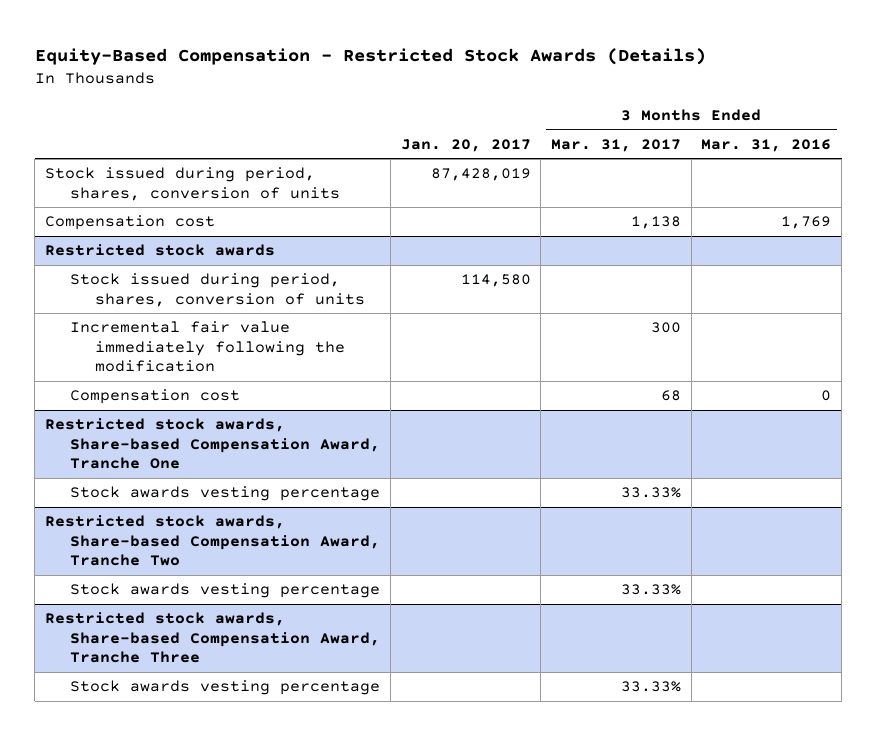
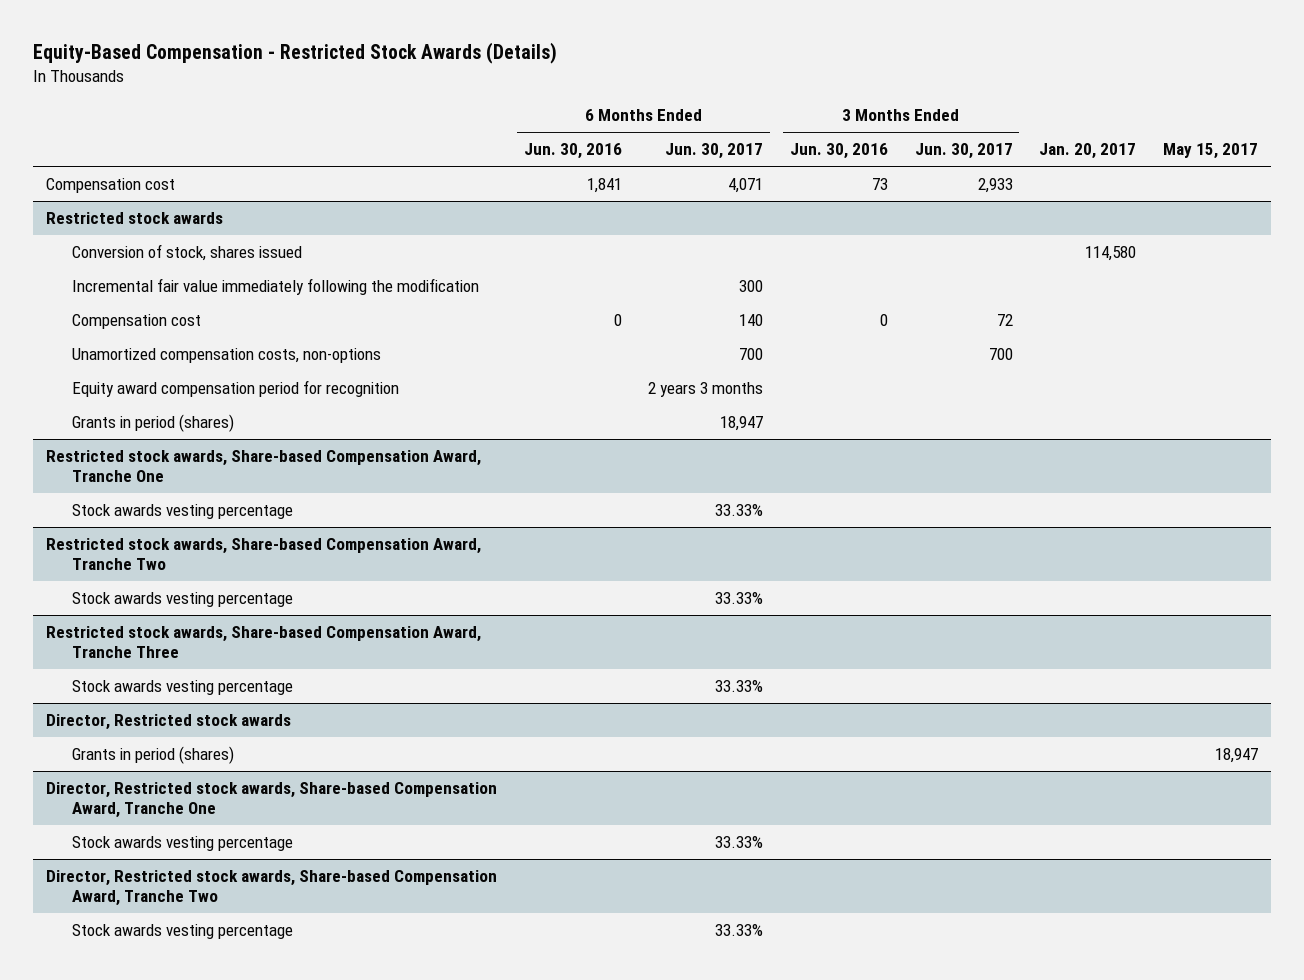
- | Jan. 20, 2017 | 3 Months Ended Mar. 31, 2017 | 3 Months Ended Mar. 31, 2016
+ | 6 Months Ended Jun. 30, 2016 | 6 Months Ended Jun. 30, 2017 | 3 Months Ended Jun. 30, 2016 | 3 Months Ended Jun. 30, 2017 | Jan. 20, 2017 | May 15, 2017
- Stock issued during period, shares, conversion of units | 87,428,019 | |
@ Restricted stock awards
- Stock issued during period, shares, conversion of units | 114,580 | |
+ Conversion of stock, shares issued | | | | | 114,580 |
+ Unamortized compensation costs, non-options | | 700 | | 700 | |
+ Equity award compensation period for recognition | | 2 years 3 months | | | |
+ Grants in period (shares) | | 18,947 | | | |
+ Director, Restricted stock awards
+ Grants in period (shares) | | | | | | 18,947
+ Director, Restricted stock awards, Share-based Compensation Award, Tranche One
+ Stock awards vesting percentage | | 33.33% | | | |
+ Director, Restricted stock awards, Share-based Compensation Award, Tranche Two
+ Stock awards vesting percentage | | 33.33% | | | |

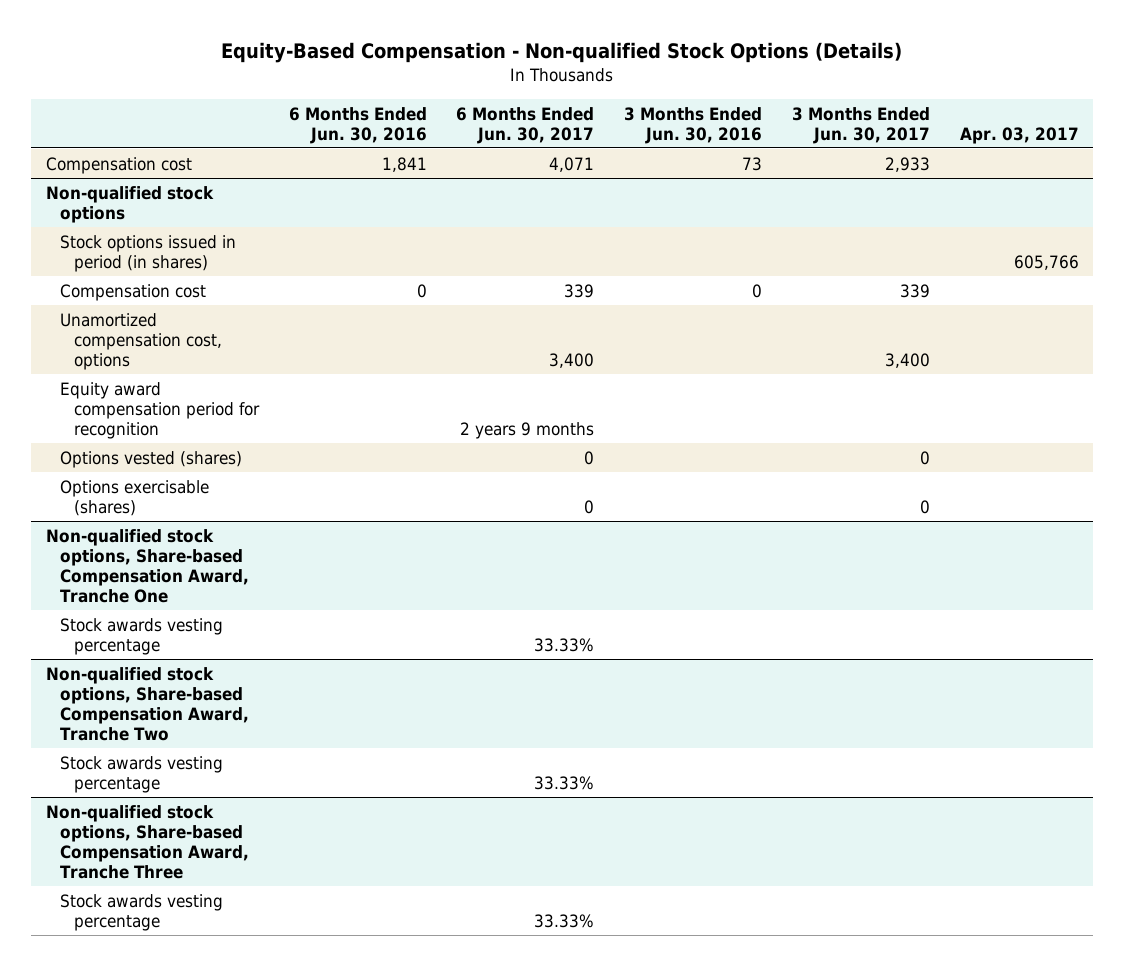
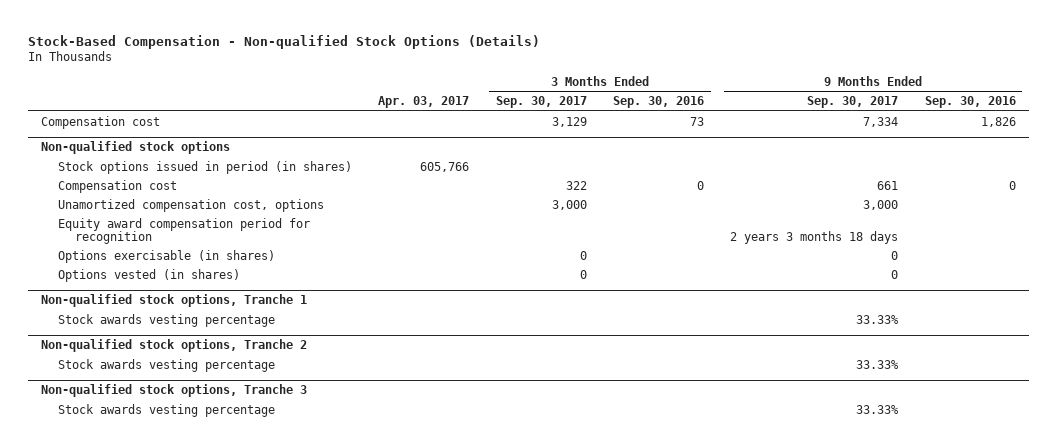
- Equity-Based Compensation - Non-qualified Stock Options (Details)
+ Stock-Based Compensation - Non-qualified Stock Options (Details)
- | 6 Months Ended Jun. 30, 2016 | 6 Months Ended Jun. 30, 2017 | 3 Months Ended Jun. 30, 2016 | 3 Months Ended Jun. 30, 2017 | Apr. 03, 2017
+ | Apr. 03, 2017 | 3 Months Ended Sep. 30, 2017 | 3 Months Ended Sep. 30, 2016 | 9 Months Ended Sep. 30, 2017 | 9 Months Ended Sep. 30, 2016
@ Non-qualified stock options
- Options vested (shares) | | 0 | | 0 |
- Options exercisable (shares) | | 0 | | 0 |
- Non-qualified stock options, Share-based Compensation Award, Tranche One
- Stock awards vesting percentage | | 33.33% | | |
- Non-qualified stock options, Share-based Compensation Award, Tranche Two
- Stock awards vesting percentage | | 33.33% | | |
- Non-qualified stock options, Share-based Compensation Award, Tranche Three
- Stock awards vesting percentage | | 33.33% | | |
@ Non-qualified stock options
+ Options exercisable (in shares) | | 0 | | 0 |
+ Options vested (in shares) | | 0 | | 0 |
+ Non-qualified stock options, Tranche 1
+ Stock awards vesting percentage | | | | 33.33% |
+ Non-qualified stock options, Tranche 2
+ Stock awards vesting percentage | | | | 33.33% |
+ Non-qualified stock options, Tranche 3
+ Stock awards vesting percentage | | | | 33.33% |

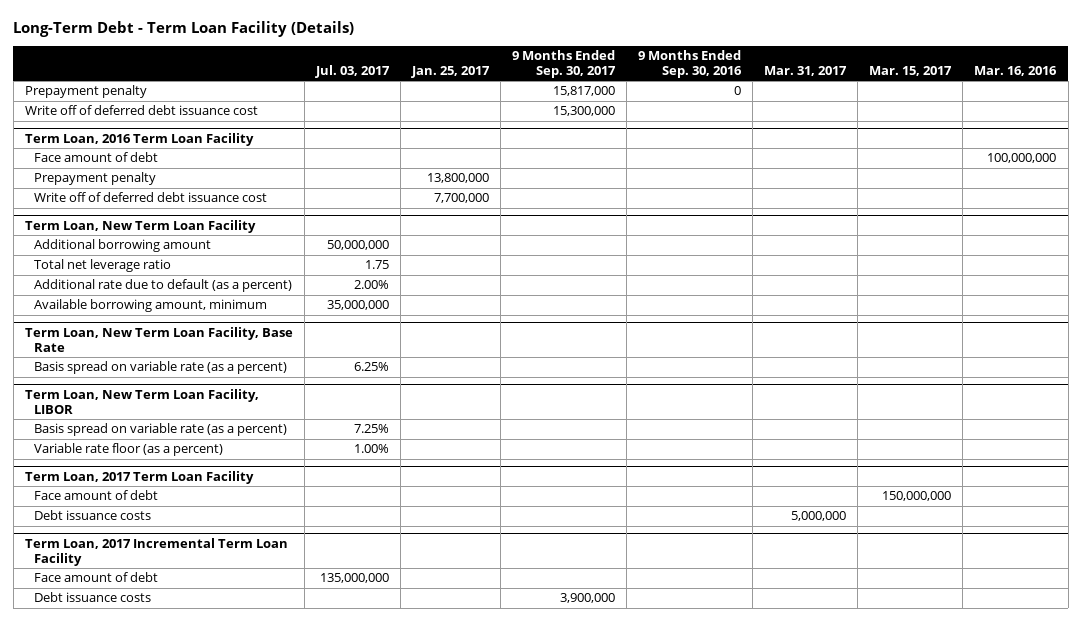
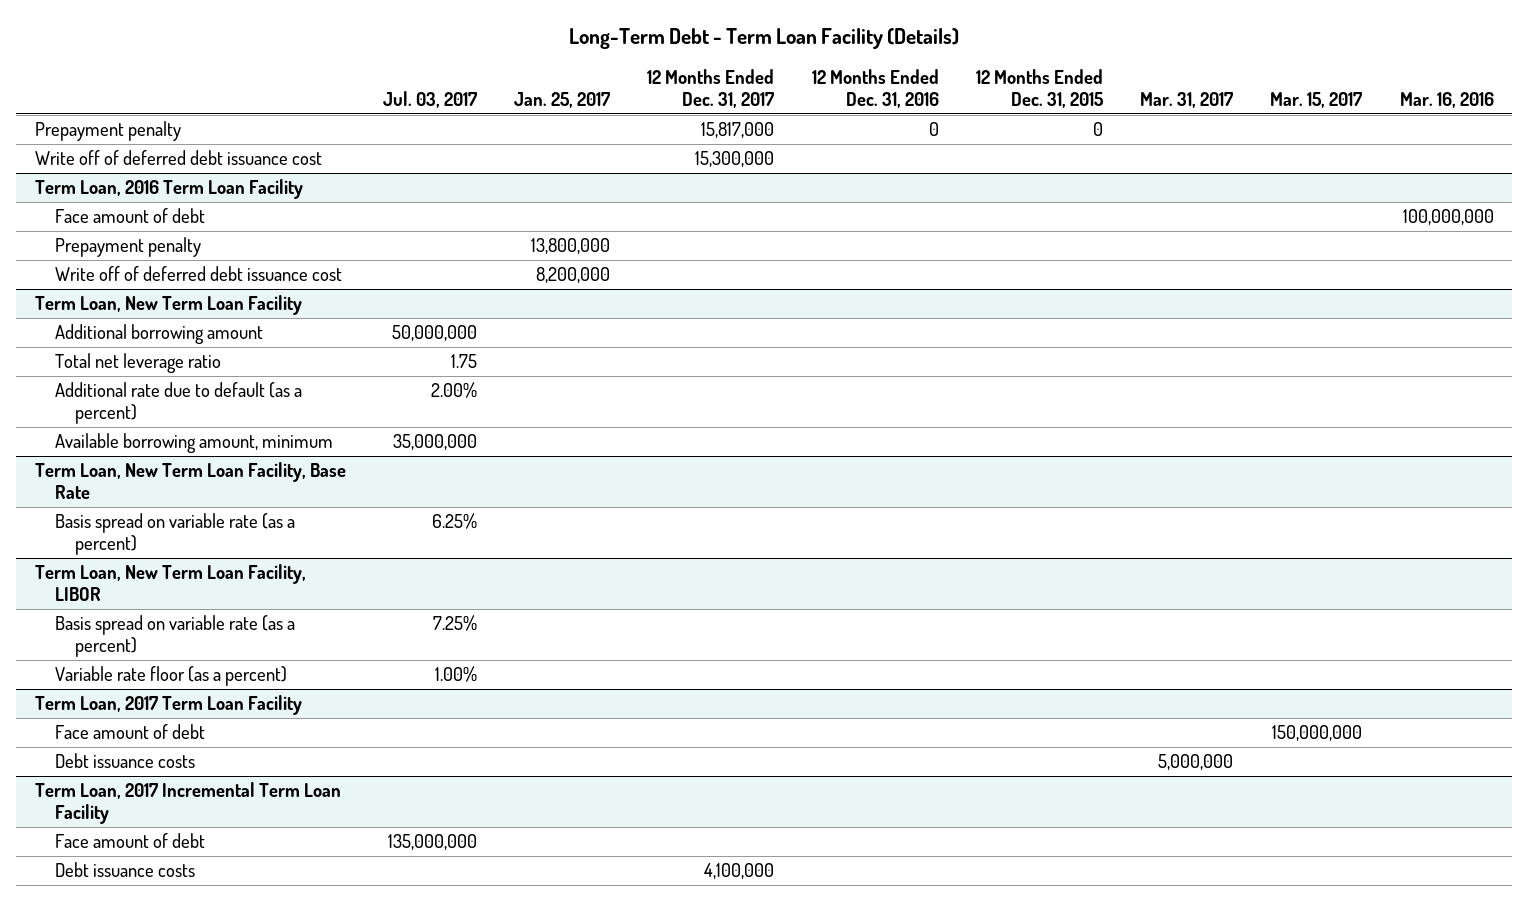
- | Jul. 03, 2017 | Jan. 25, 2017 | 9 Months Ended Sep. 30, 2017 | 9 Months Ended Sep. 30, 2016 | Mar. 31, 2017 | Mar. 15, 2017 | Mar. 16, 2016
+ | Jul. 03, 2017 | Jan. 25, 2017 | 12 Months Ended Dec. 31, 2017 | 12 Months Ended Dec. 31, 2016 | 12 Months Ended Dec. 31, 2015 | Mar. 31, 2017 | Mar. 15, 2017 | Mar. 16, 2016
@ Term Loan, 2016 Term Loan Facility
- Write off of deferred debt issuance cost | | 7,700,000 | | | | |
+ Write off of deferred debt issuance cost | | 8,200,000 | | | | | |

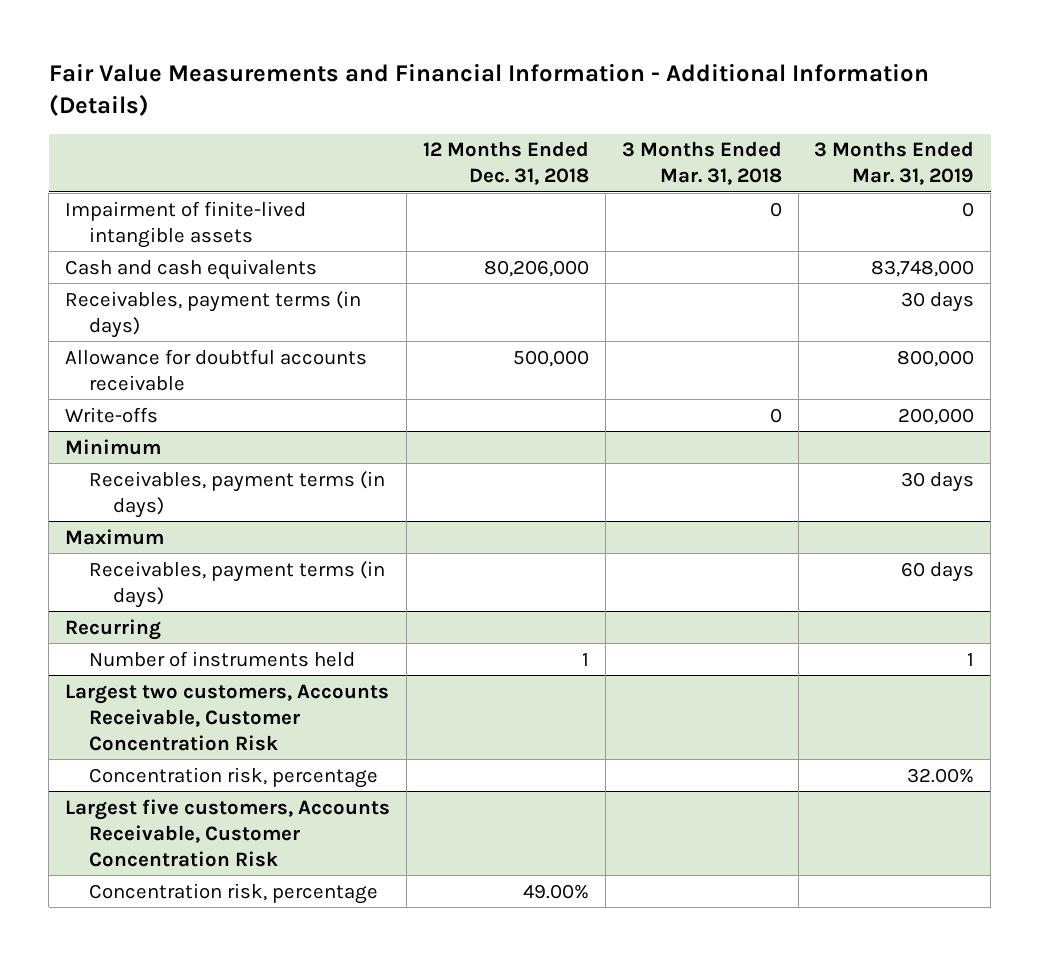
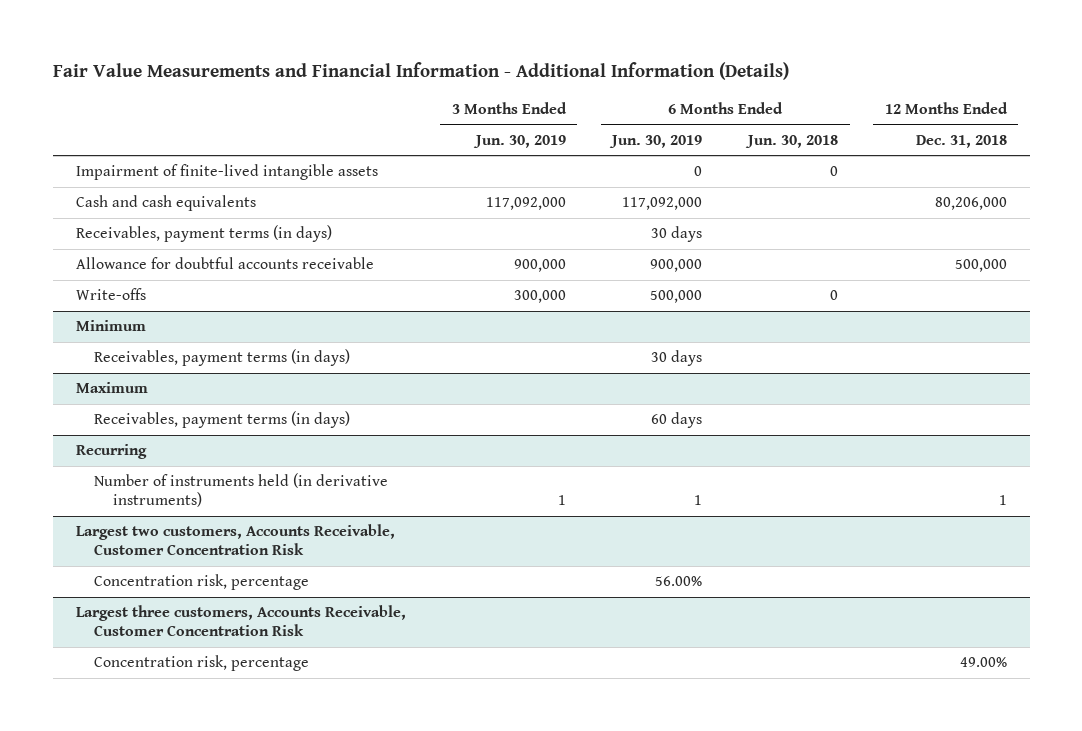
- | 12 Months Ended Dec. 31, 2018 | 3 Months Ended Mar. 31, 2018 | 3 Months Ended Mar. 31, 2019
+ | 3 Months Ended Jun. 30, 2019 | 6 Months Ended Jun. 30, 2019 | 6 Months Ended Jun. 30, 2018 | 12 Months Ended Dec. 31, 2018
@ Recurring
- Number of instruments held | 1 | | 1
+ Number of instruments held (in derivative instruments) | 1 | 1 | | 1
- Largest five customers, Accounts Receivable, Customer Concentration Risk
+ Largest three customers, Accounts Receivable, Customer Concentration Risk

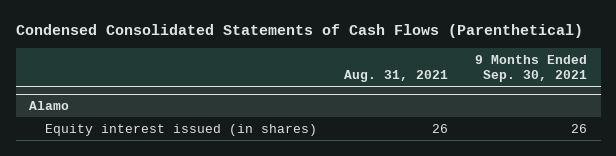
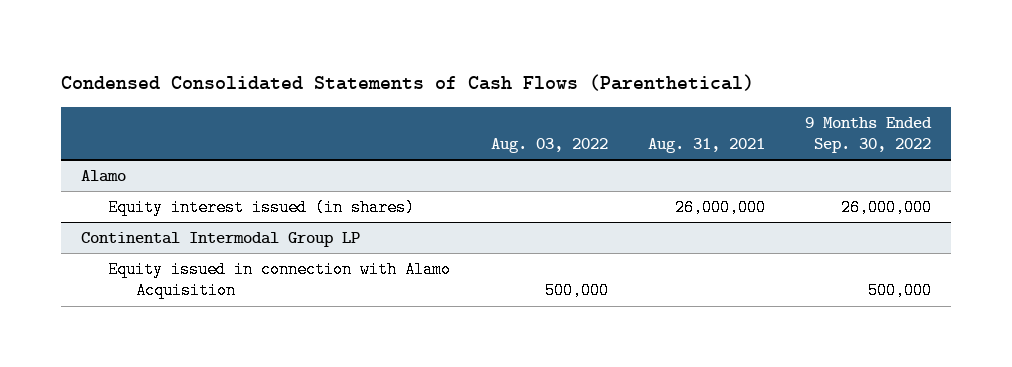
- | Aug. 31, 2021 | 9 Months Ended Sep. 30, 2021
+ | Aug. 03, 2022 | Aug. 31, 2021 | 9 Months Ended Sep. 30, 2022
@ Alamo
- Equity interest issued (in shares) | 26 | 26
+ Equity interest issued (in shares) | | 26,000,000 | 26,000,000
+ Continental Intermodal Group LP
+ Equity issued in connection with Alamo Acquisition | 500,000 | | 500,000

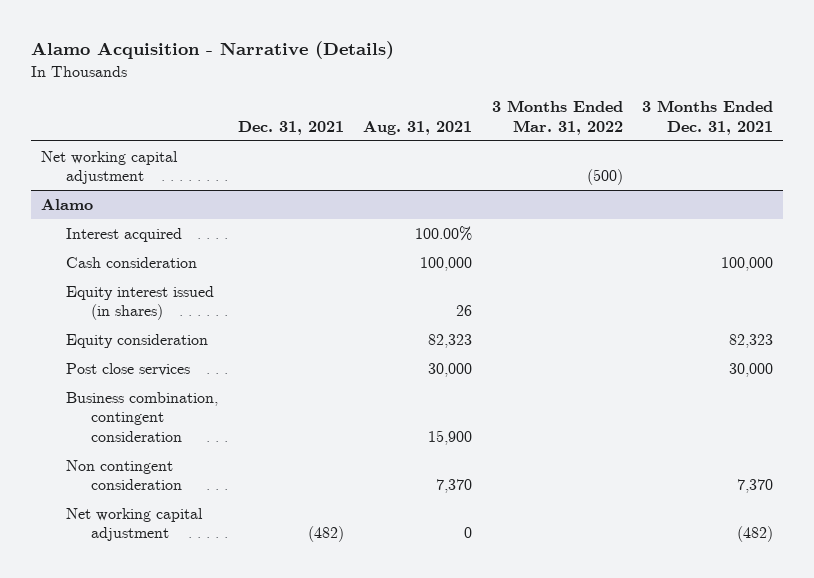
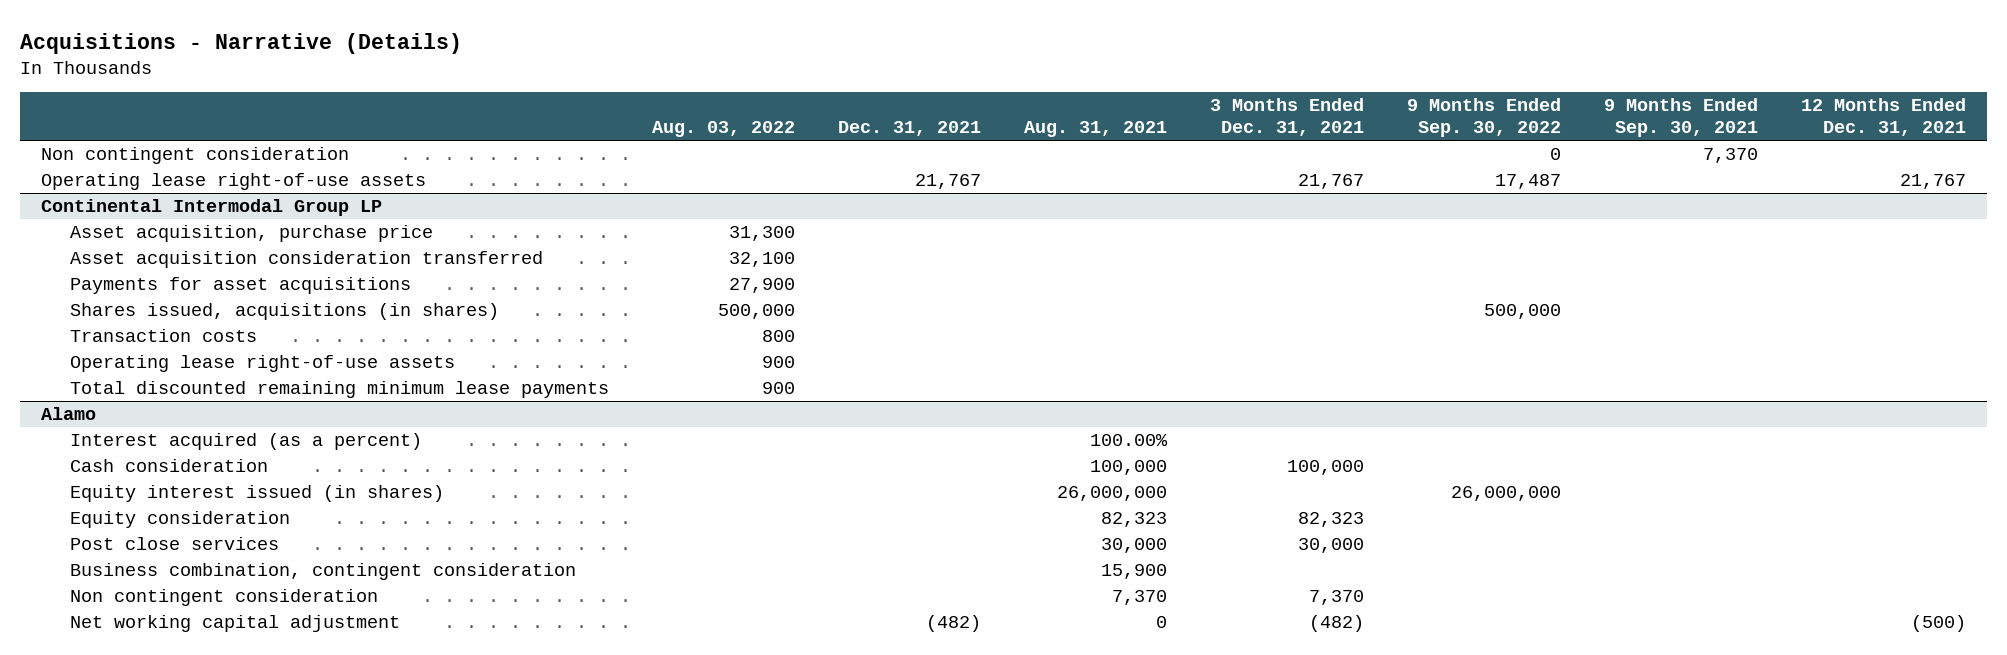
- Alamo Acquisition - Narrative (Details)
+ Acquisitions - Narrative (Details)
- | Dec. 31, 2021 | Aug. 31, 2021 | 3 Months Ended Mar. 31, 2022 | 3 Months Ended Dec. 31, 2021
+ | Aug. 03, 2022 | Dec. 31, 2021 | Aug. 31, 2021 | 3 Months Ended Dec. 31, 2021 | 9 Months Ended Sep. 30, 2022 | 9 Months Ended Sep. 30, 2021 | 12 Months Ended Dec. 31, 2021
- Net working capital adjustment | | | (500) |
+ Non contingent consideration | | | | | 0 | 7,370 |
+ Operating lease right-of-use assets | | 21,767 | | 21,767 | 17,487 | | 21,767
+ Continental Intermodal Group LP
+ Asset acquisition, purchase price | 31,300 | | | | | |
+ Asset acquisition consideration transferred | 32,100 | | | | | |
+ Payments for asset acquisitions | 27,900 | | | | | |
+ Shares issued, acquisitions (in shares) | 500,000 | | | | 500,000 | |
+ Transaction costs | 800 | | | | | |
+ Operating lease right-of-use assets | 900 | | | | | |
+ Total discounted remaining minimum lease payments | 900 | | | | | |
@ Alamo
- Interest acquired | | 100.00% | |
+ Interest acquired (as a percent) | | | 100.00% | | | |
- Equity interest issued (in shares) | | 26 | |
+ Equity interest issued (in shares) | | | 26,000,000 | | 26,000,000 | |

